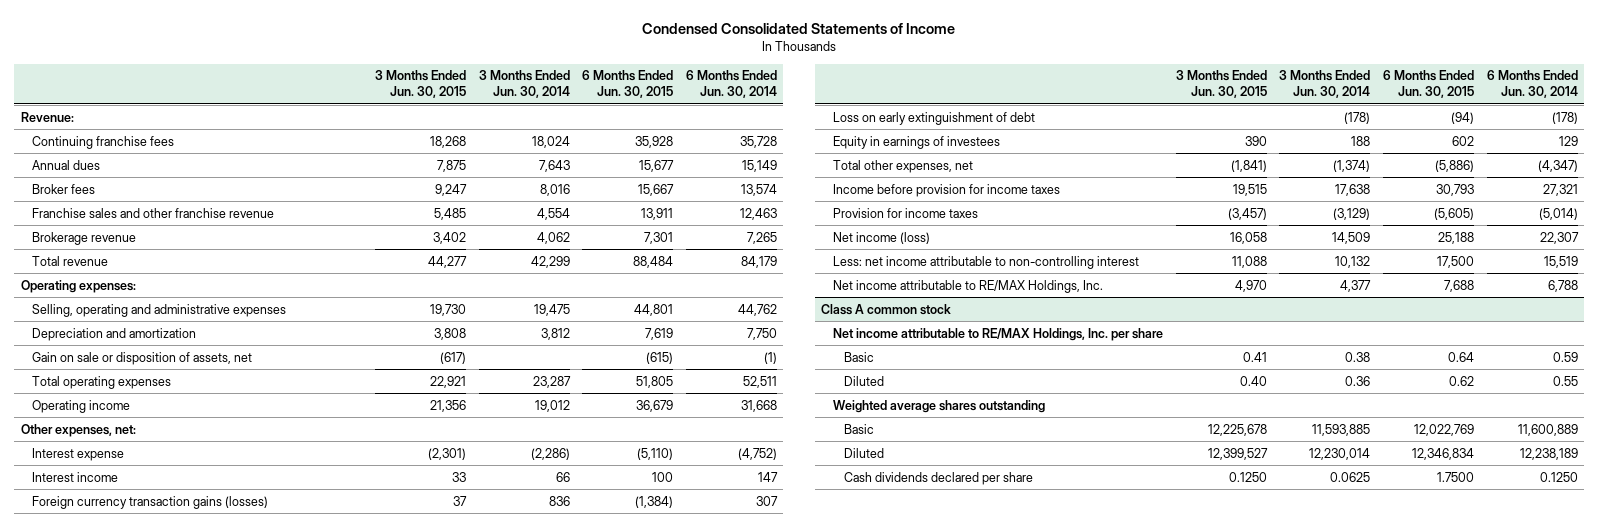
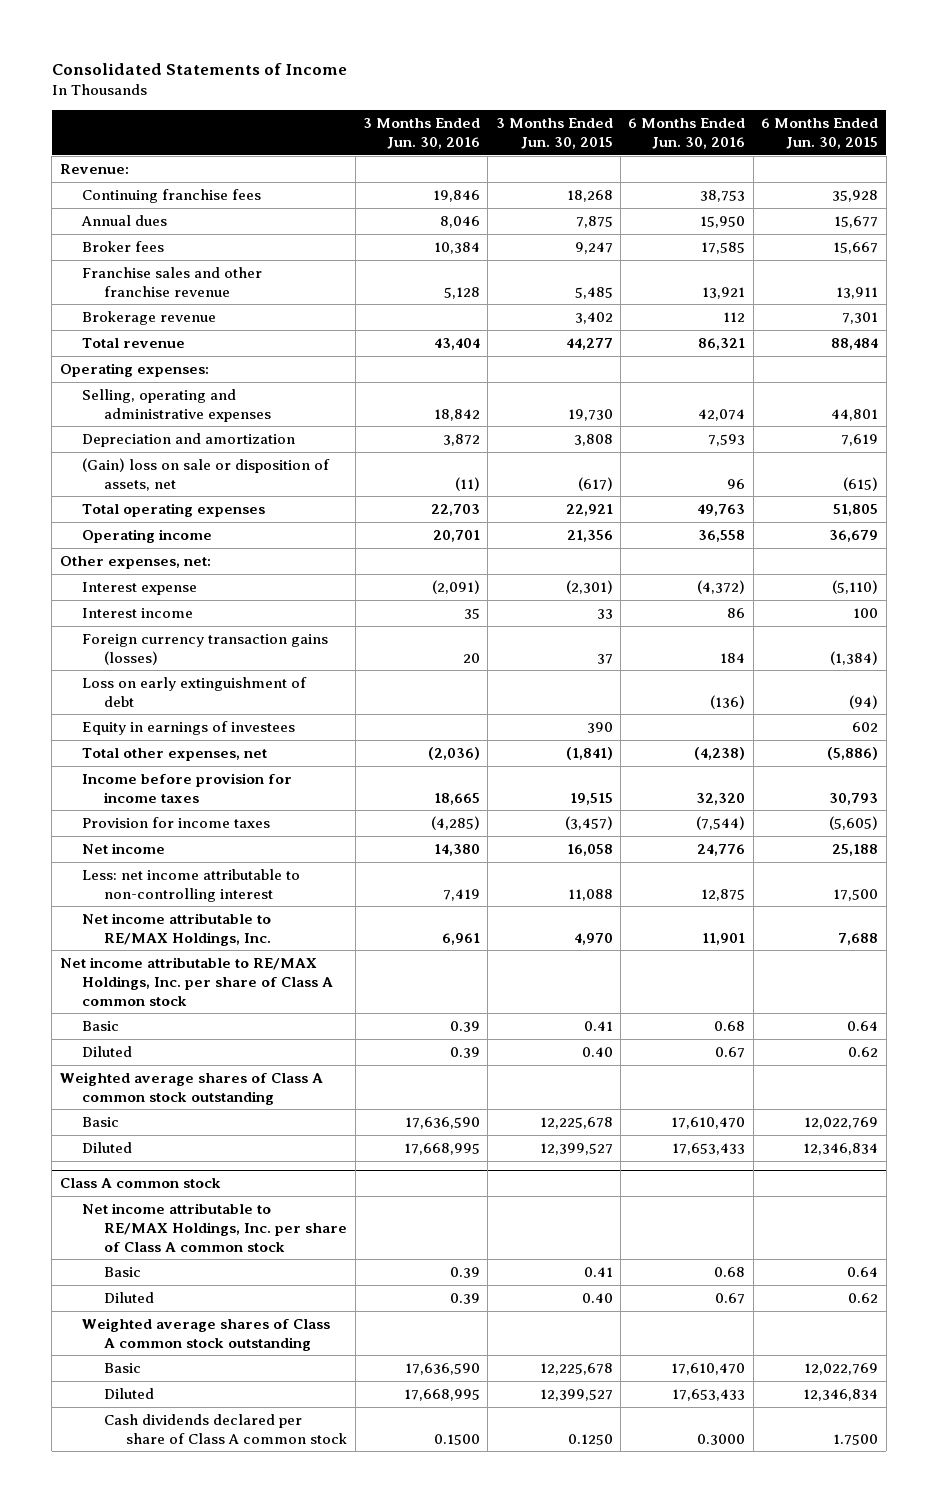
- Condensed Consolidated Statements of Income
+ Consolidated Statements of Income
- | 3 Months Ended Jun. 30, 2015 | 3 Months Ended Jun. 30, 2014 | 6 Months Ended Jun. 30, 2015 | 6 Months Ended Jun. 30, 2014
+ | 3 Months Ended Jun. 30, 2016 | 3 Months Ended Jun. 30, 2015 | 6 Months Ended Jun. 30, 2016 | 6 Months Ended Jun. 30, 2015
- Gain on sale or disposition of assets, net | (617) | | (615) | (1)
+ (Gain) loss on sale or disposition of assets, net | (11) | (617) | 96 | (615)
- Net income (loss) | 16,058 | 14,509 | 25,188 | 22,307
+ Net income | 14,380 | 16,058 | 24,776 | 25,188
+ Net income attributable to RE/MAX Holdings, Inc. per share of Class A common stock
+ Basic | 0.39 | 0.41 | 0.68 | 0.64
+ Diluted | 0.39 | 0.40 | 0.67 | 0.62
+ Weighted average shares of Class A common stock outstanding
+ Basic | 17,636,590 | 12,225,678 | 17,610,470 | 12,022,769
+ Diluted | 17,668,995 | 12,399,527 | 17,653,433 | 12,346,834
@ Class A common stock
- Net income attributable to RE/MAX Holdings, Inc. per share
+ Net income attributable to RE/MAX Holdings, Inc. per share of Class A common stock
- Weighted average shares outstanding
+ Weighted average shares of Class A common stock outstanding
- Cash dividends declared per share | 0.1250 | 0.0625 | 1.7500 | 0.1250
+ Cash dividends declared per share of Class A common stock | 0.1500 | 0.1250 | 0.3000 | 1.7500

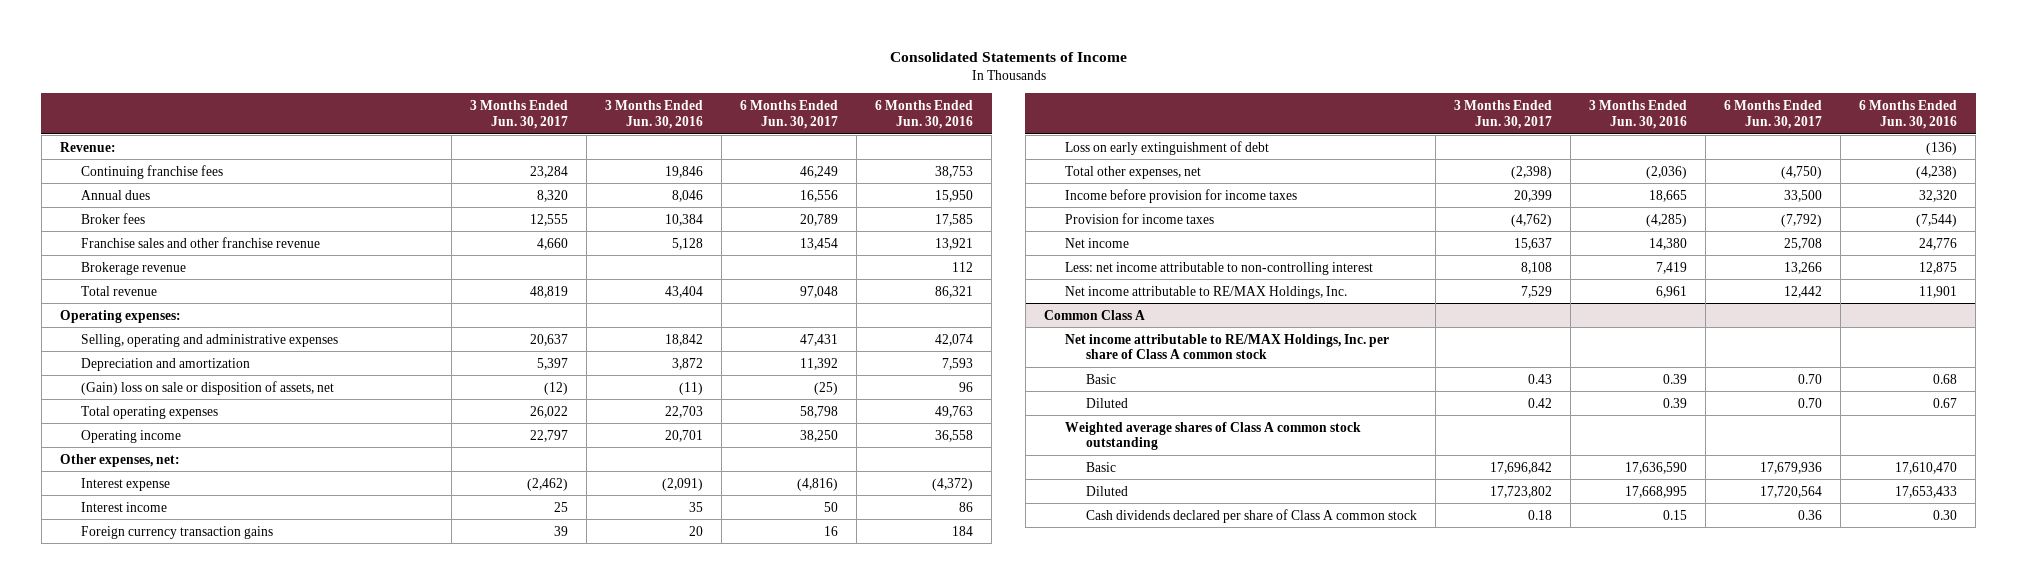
- | 3 Months Ended Jun. 30, 2016 | 3 Months Ended Jun. 30, 2015 | 6 Months Ended Jun. 30, 2016 | 6 Months Ended Jun. 30, 2015
+ | 3 Months Ended Jun. 30, 2017 | 3 Months Ended Jun. 30, 2016 | 6 Months Ended Jun. 30, 2017 | 6 Months Ended Jun. 30, 2016
- Foreign currency transaction gains (losses) | 20 | 37 | 184 | (1,384)
+ Foreign currency transaction gains | 39 | 20 | 16 | 184
- Equity in earnings of investees | | 390 | | 602
- Net income attributable to RE/MAX Holdings, Inc. per share of Class A common stock
- Basic | 0.39 | 0.41 | 0.68 | 0.64
- Diluted | 0.39 | 0.40 | 0.67 | 0.62
- Weighted average shares of Class A common stock outstanding
- Basic | 17,636,590 | 12,225,678 | 17,610,470 | 12,022,769
- Diluted | 17,668,995 | 12,399,527 | 17,653,433 | 12,346,834
- Class A common stock
+ Common Class A
- Cash dividends declared per share of Class A common stock | 0.1500 | 0.1250 | 0.3000 | 1.7500
+ Cash dividends declared per share of Class A common stock | 0.18 | 0.15 | 0.36 | 0.30

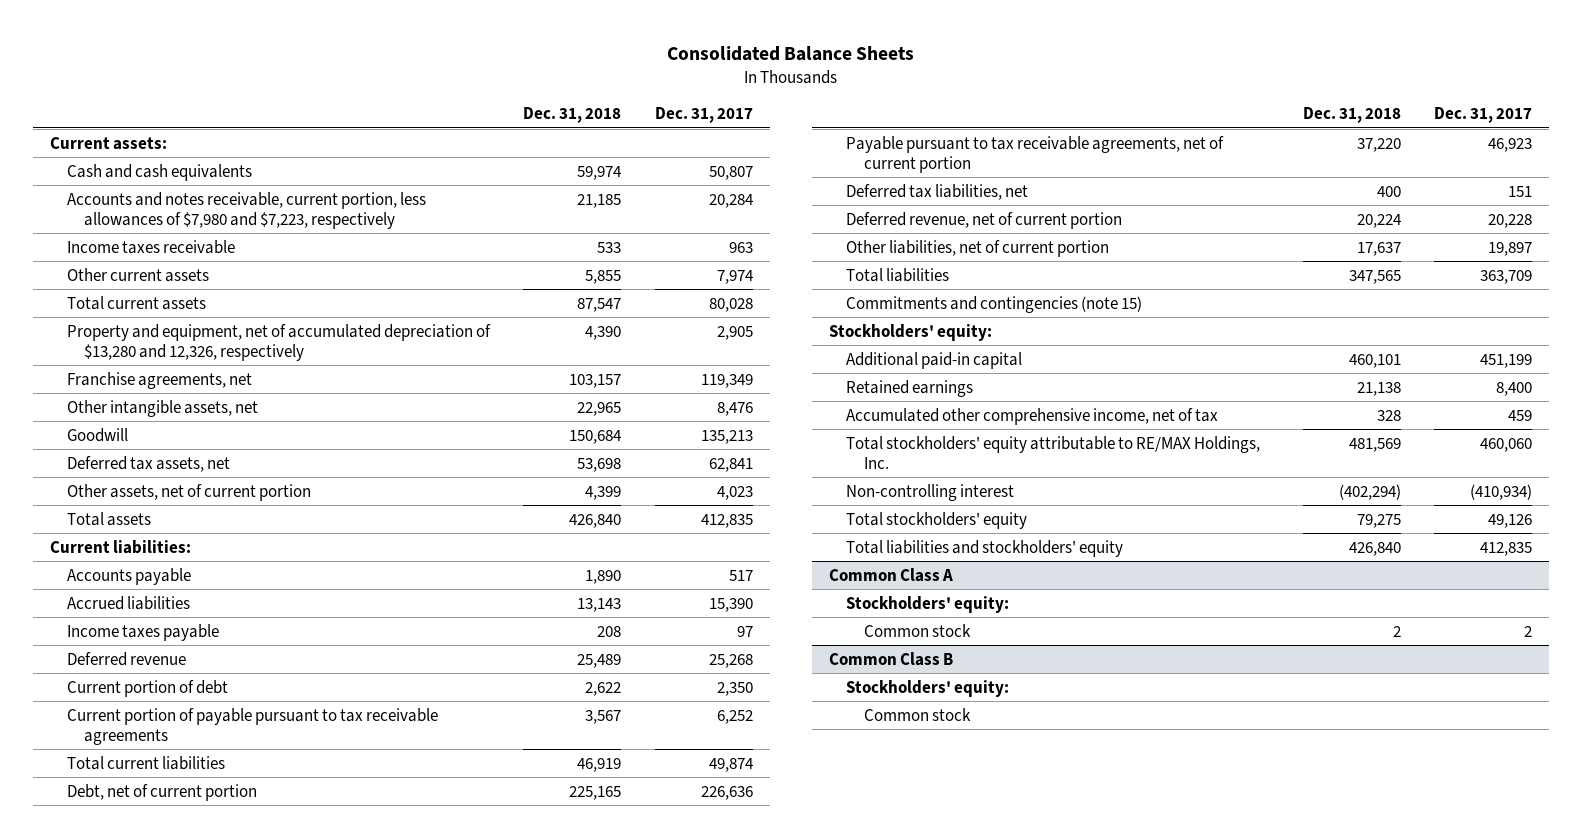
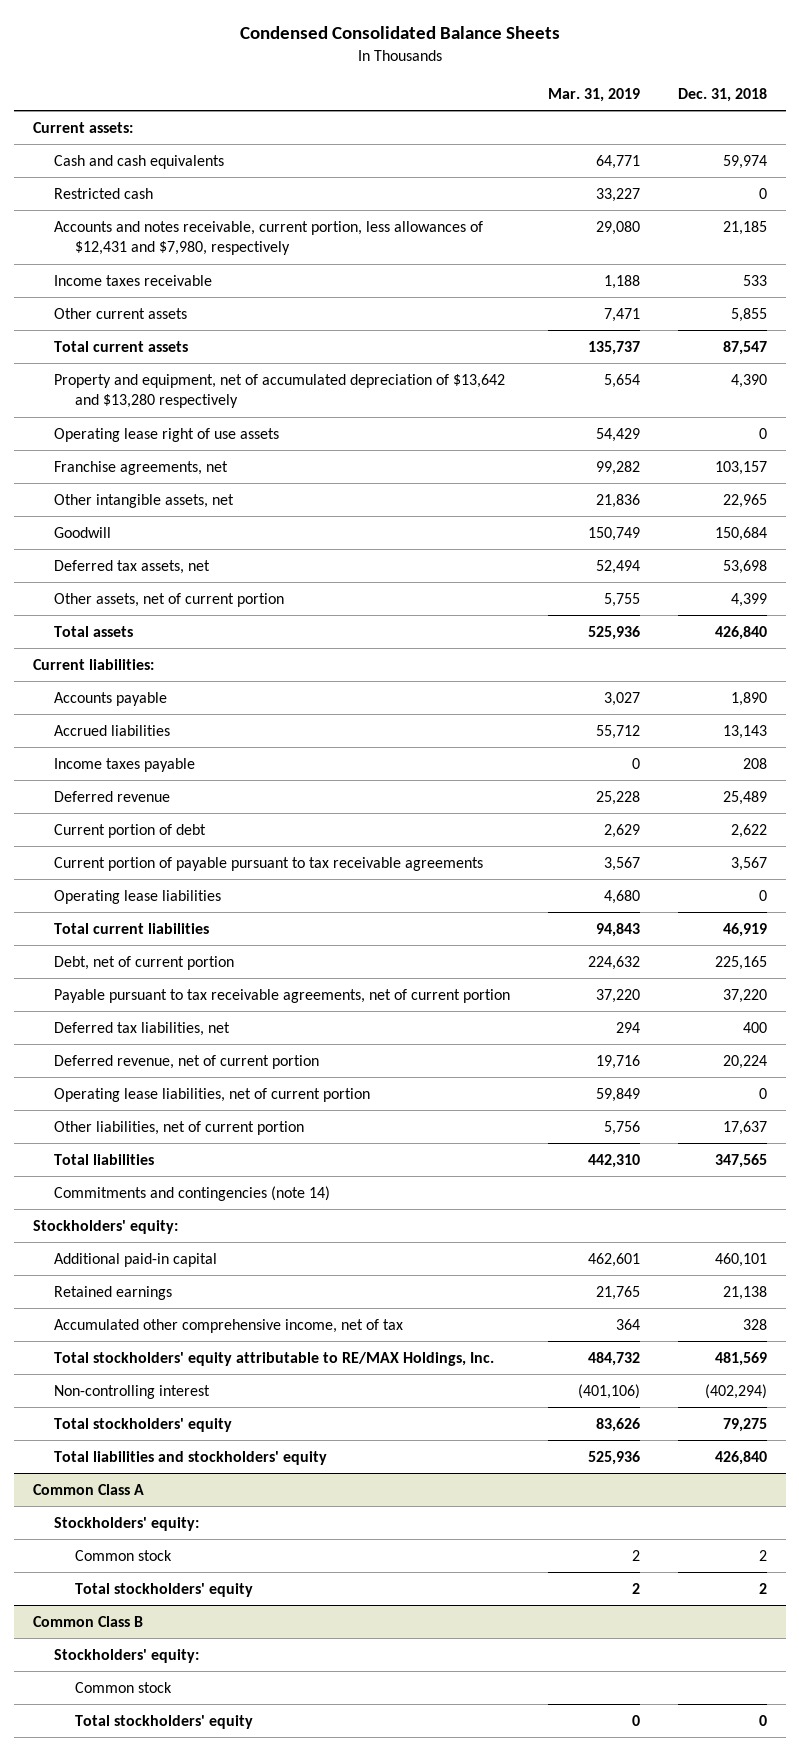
- Consolidated Balance Sheets
+ Condensed Consolidated Balance Sheets
- | Dec. 31, 2018 | Dec. 31, 2017
+ | Mar. 31, 2019 | Dec. 31, 2018
- Accounts and notes receivable, current portion, less allowances of $7,980 and $7,223, respectively | 21,185 | 20,284
+ Restricted cash | 33,227 | 0
+ Accounts and notes receivable, current portion, less allowances of $12,431 and $7,980, respectively | 29,080 | 21,185
- Property and equipment, net of accumulated depreciation of $13,280 and 12,326, respectively | 4,390 | 2,905
+ Property and equipment, net of accumulated depreciation of $13,642 and $13,280 respectively | 5,654 | 4,390
+ Operating lease right of use assets | 54,429 | 0
+ Operating lease liabilities | 4,680 | 0
+ Operating lease liabilities, net of current portion | 59,849 | 0
- Commitments and contingencies (note 15)
+ Commitments and contingencies (note 14)
@ Common Class A
+ Total stockholders' equity | 2 | 2
@ Common Class B
+ Total stockholders' equity | 0 | 0

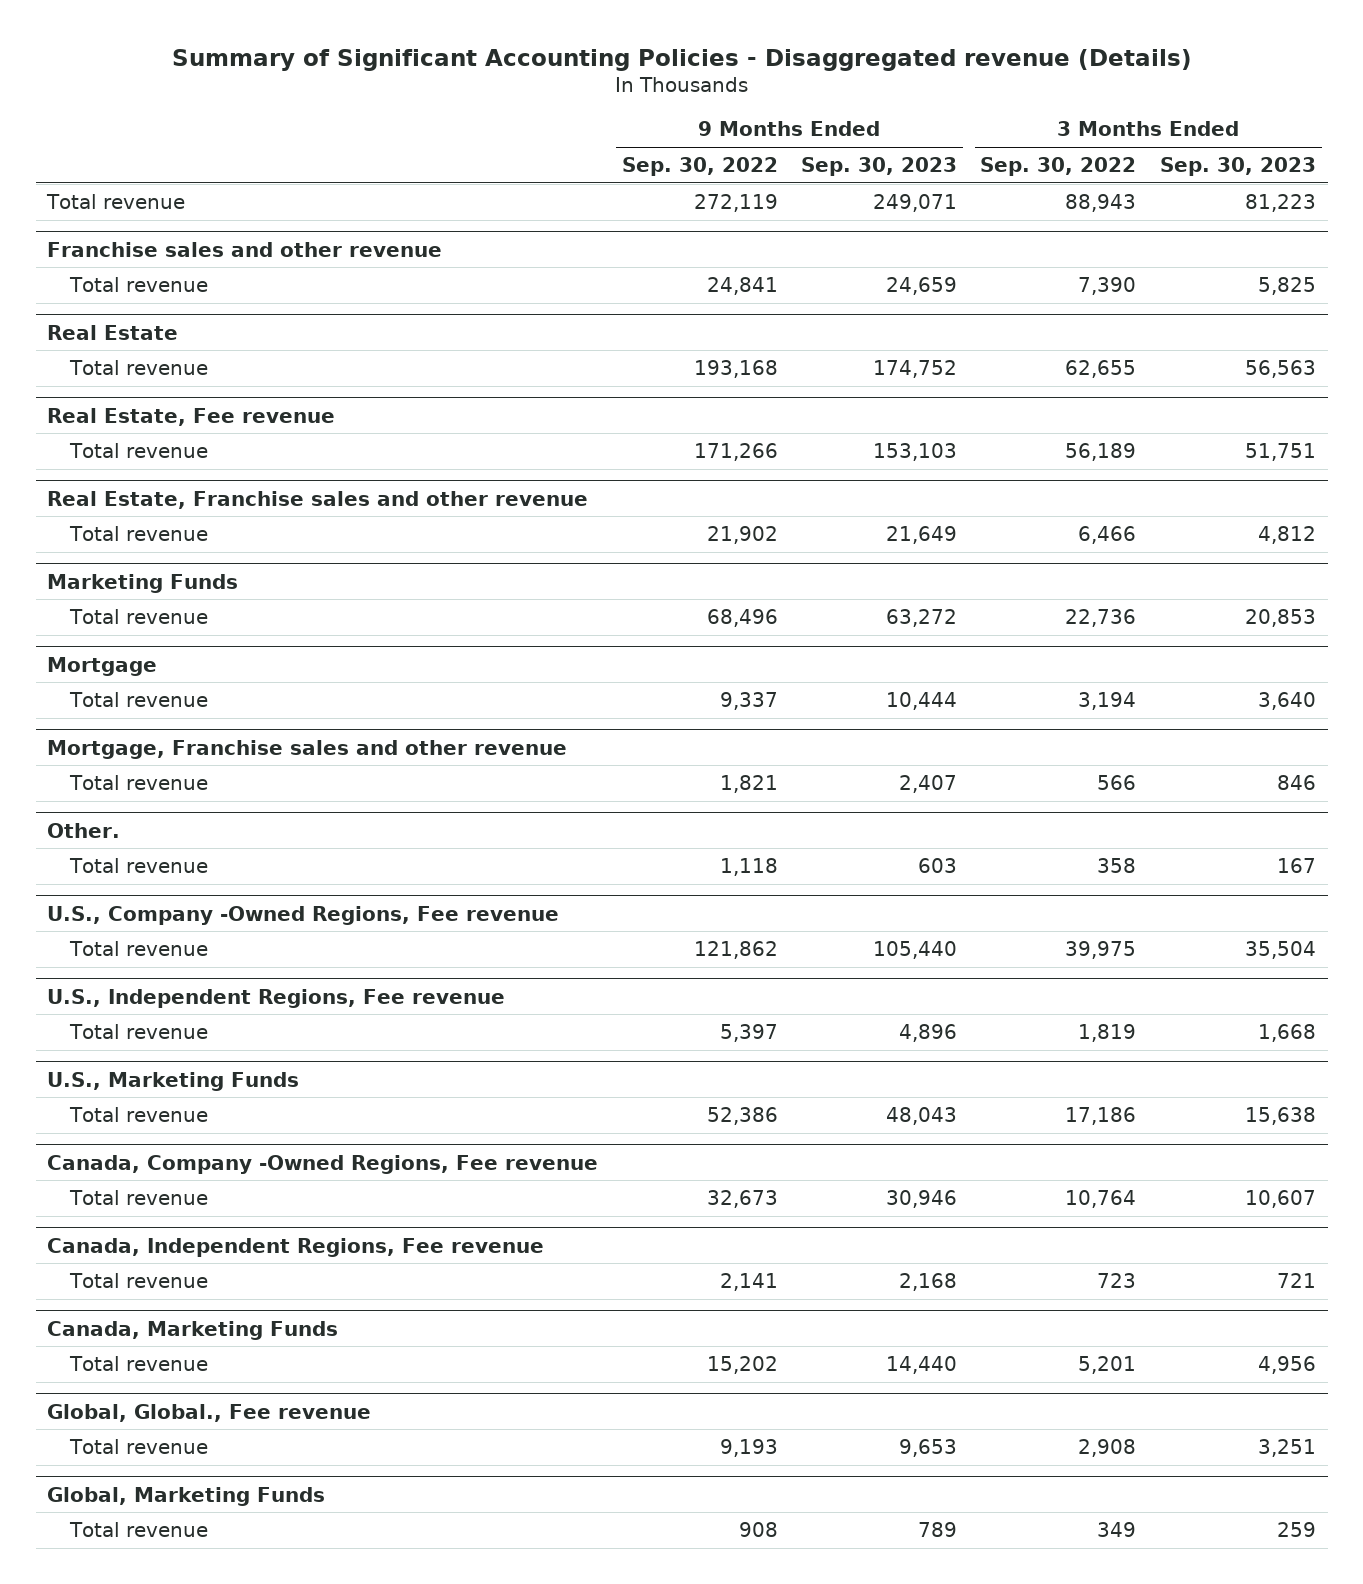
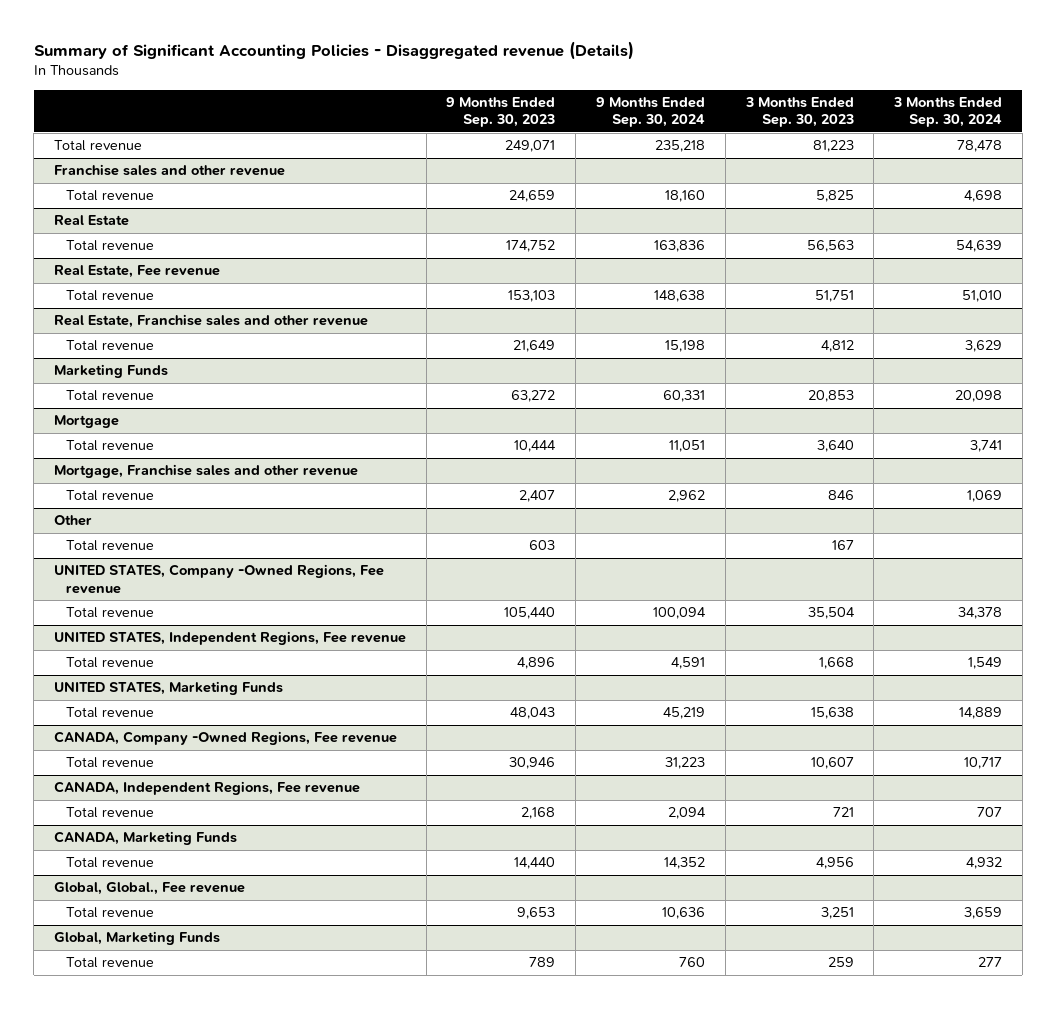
- | 9 Months Ended Sep. 30, 2022 | 9 Months Ended Sep. 30, 2023 | 3 Months Ended Sep. 30, 2022 | 3 Months Ended Sep. 30, 2023
+ | 9 Months Ended Sep. 30, 2023 | 9 Months Ended Sep. 30, 2024 | 3 Months Ended Sep. 30, 2023 | 3 Months Ended Sep. 30, 2024
- Other.
+ Other
- U.S., Company -Owned Regions, Fee revenue
+ UNITED STATES, Company -Owned Regions, Fee revenue
- U.S., Independent Regions, Fee revenue
+ UNITED STATES, Independent Regions, Fee revenue
- U.S., Marketing Funds
+ UNITED STATES, Marketing Funds
- Canada, Company -Owned Regions, Fee revenue
+ CANADA, Company -Owned Regions, Fee revenue
- Canada, Independent Regions, Fee revenue
+ CANADA, Independent Regions, Fee revenue
- Canada, Marketing Funds
+ CANADA, Marketing Funds

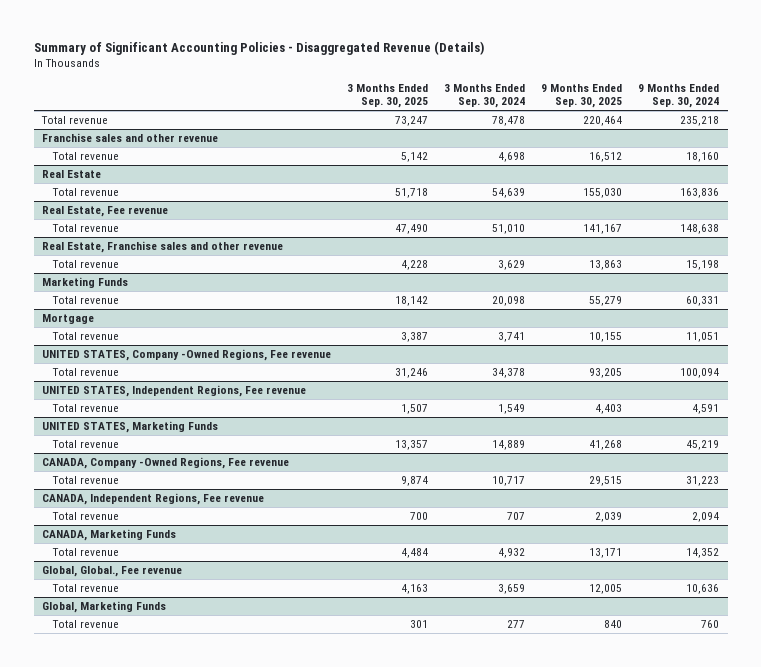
- Summary of Significant Accounting Policies - Disaggregated revenue (Details)
+ Summary of Significant Accounting Policies - Disaggregated Revenue (Details)
- | 9 Months Ended Sep. 30, 2023 | 9 Months Ended Sep. 30, 2024 | 3 Months Ended Sep. 30, 2023 | 3 Months Ended Sep. 30, 2024
+ | 3 Months Ended Sep. 30, 2025 | 3 Months Ended Sep. 30, 2024 | 9 Months Ended Sep. 30, 2025 | 9 Months Ended Sep. 30, 2024
- Mortgage, Franchise sales and other revenue
- Total revenue | 2,407 | 2,962 | 846 | 1,069
- Other
- Total revenue | 603 | | 167 |

